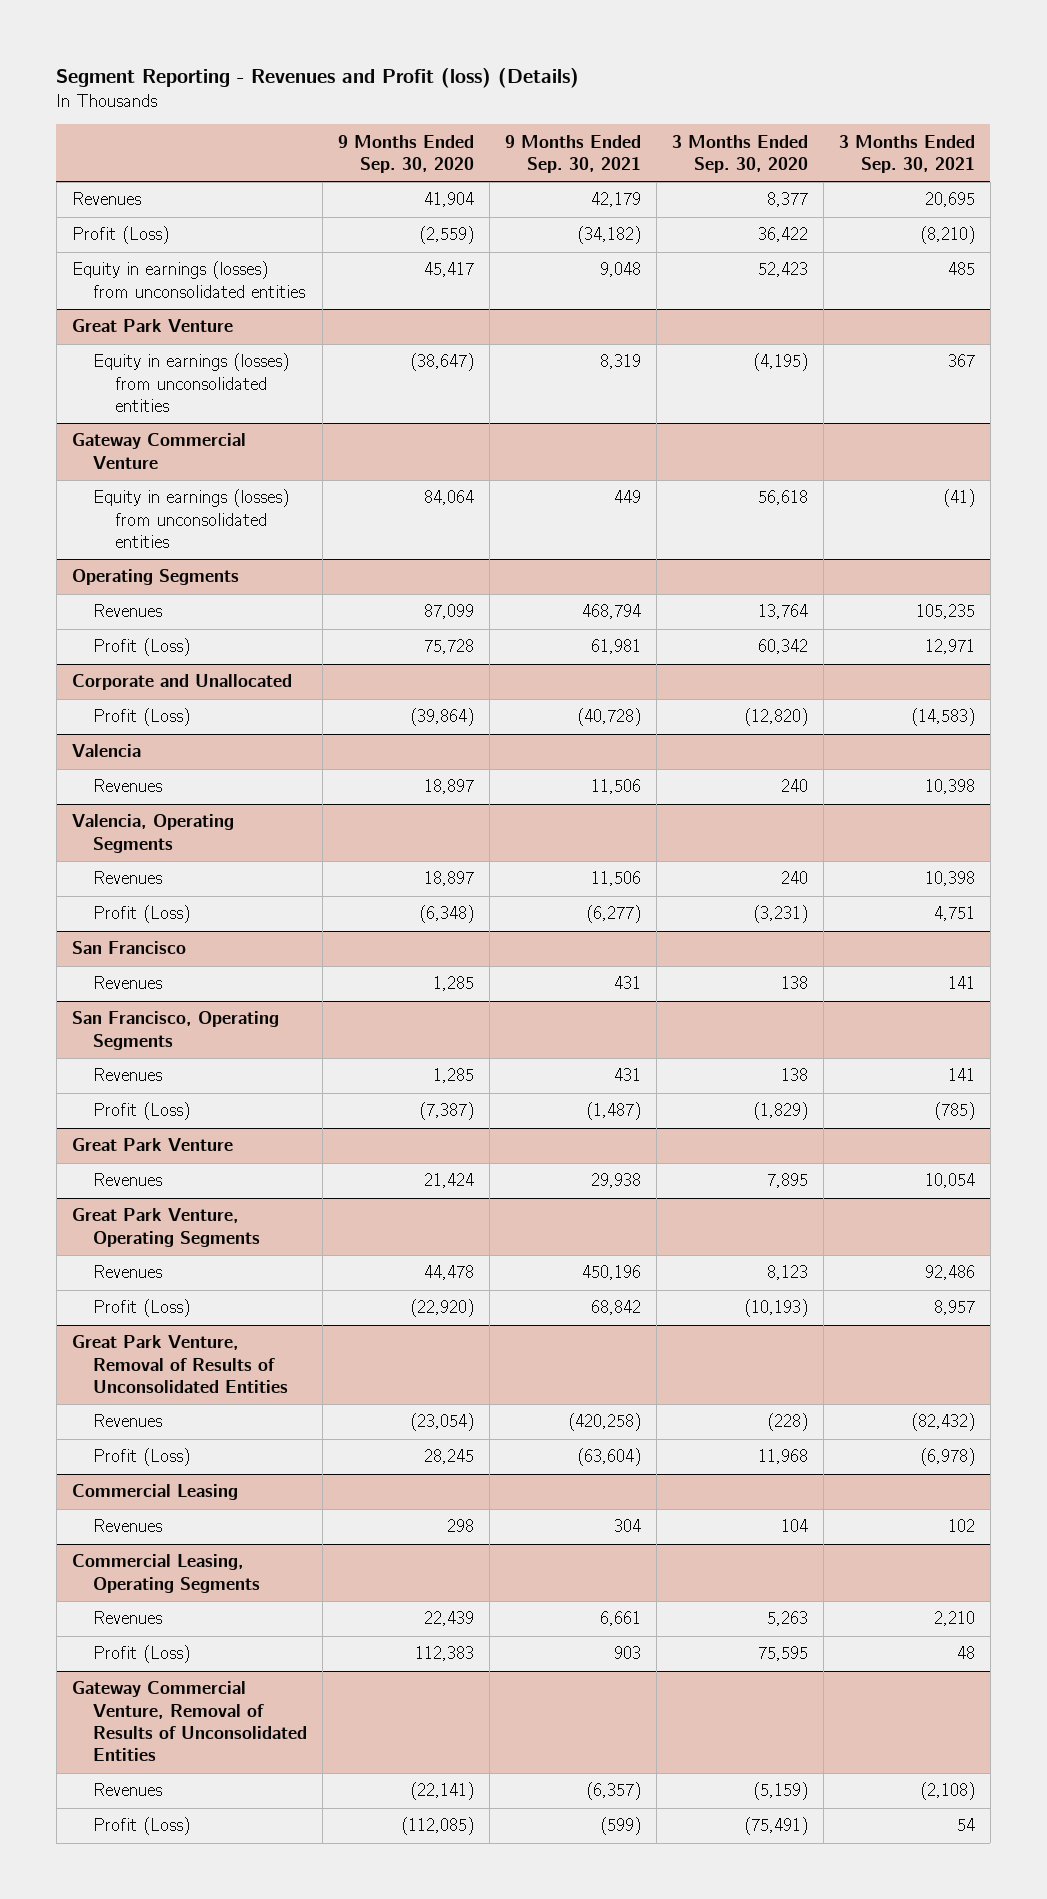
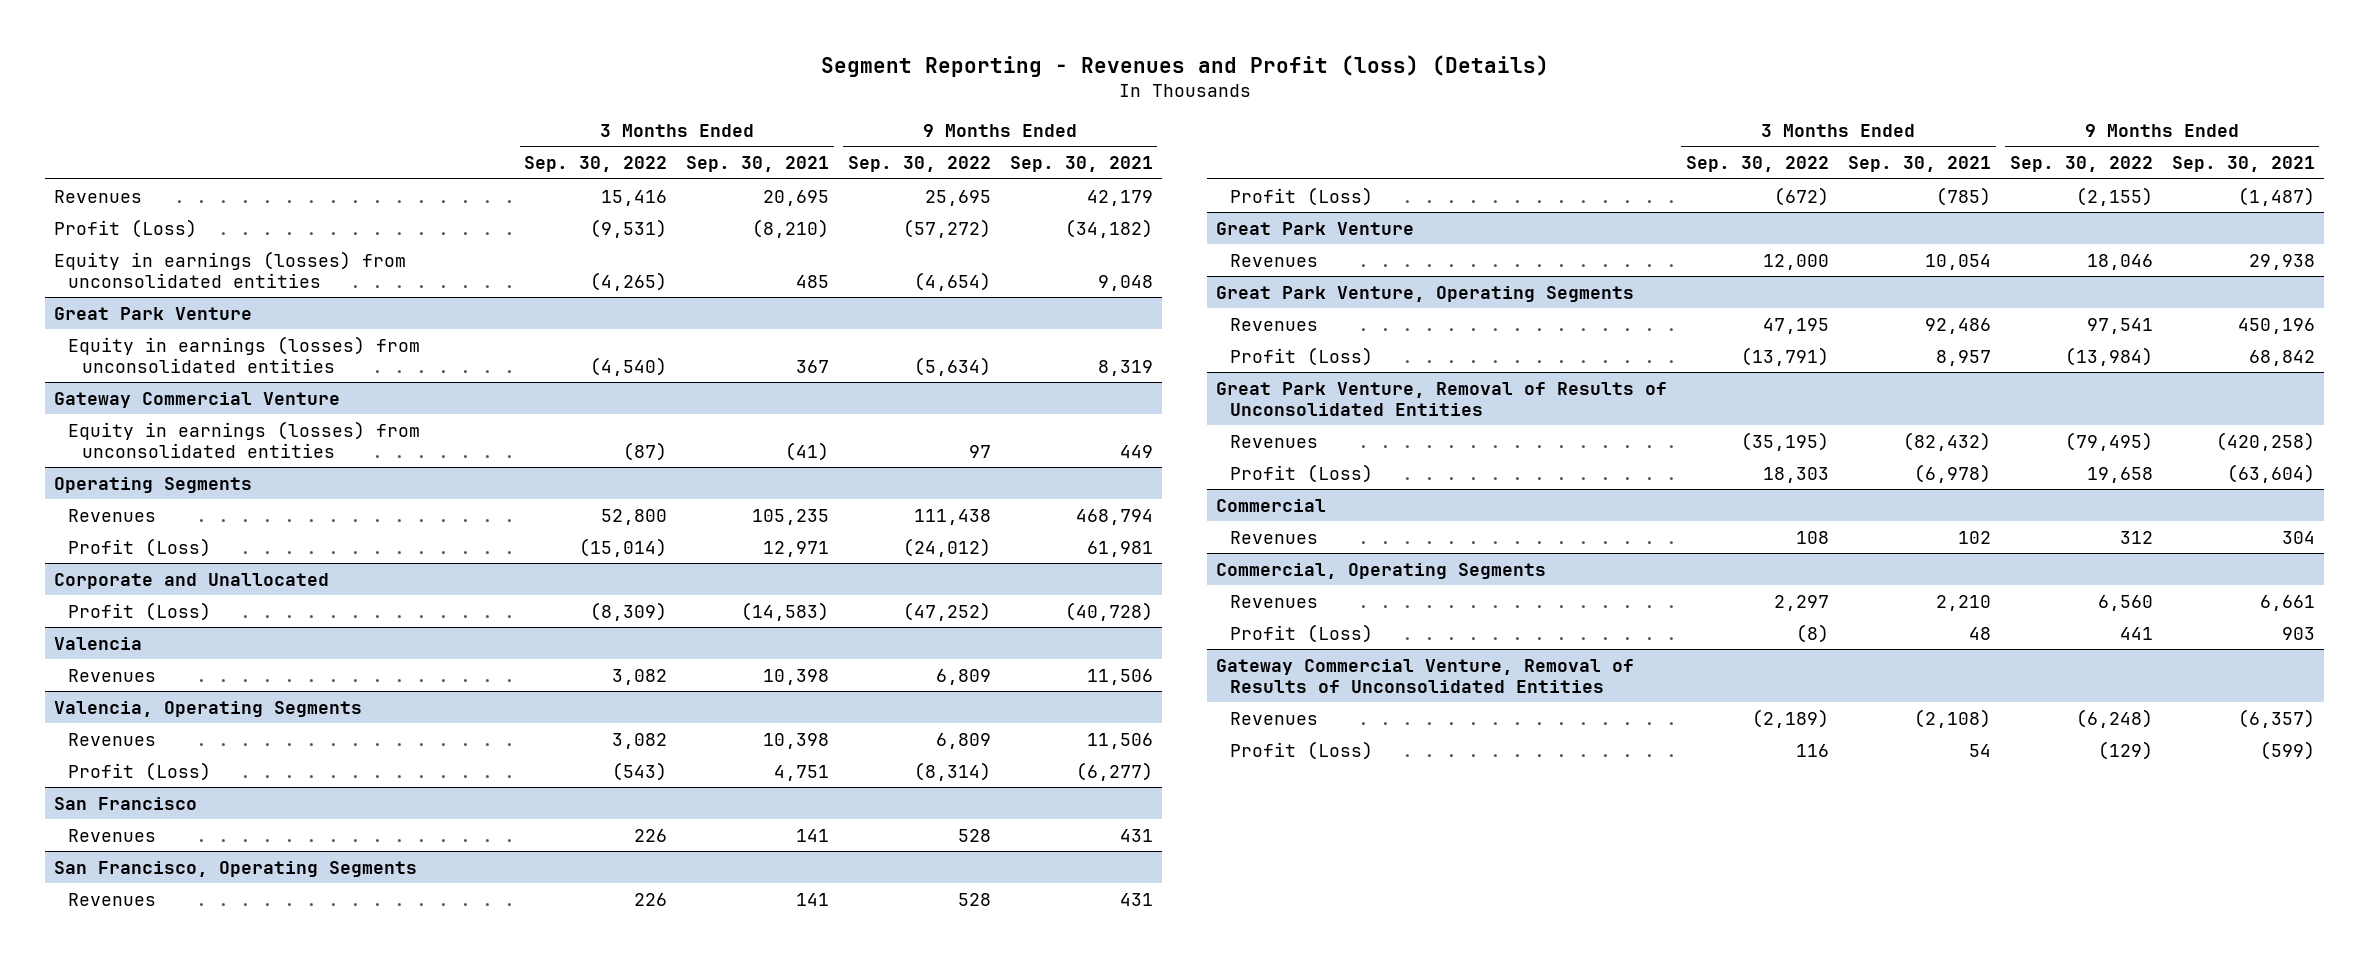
- | 9 Months Ended Sep. 30, 2020 | 9 Months Ended Sep. 30, 2021 | 3 Months Ended Sep. 30, 2020 | 3 Months Ended Sep. 30, 2021
+ | 3 Months Ended Sep. 30, 2022 | 3 Months Ended Sep. 30, 2021 | 9 Months Ended Sep. 30, 2022 | 9 Months Ended Sep. 30, 2021
- Commercial Leasing
+ Commercial
- Commercial Leasing, Operating Segments
+ Commercial, Operating Segments

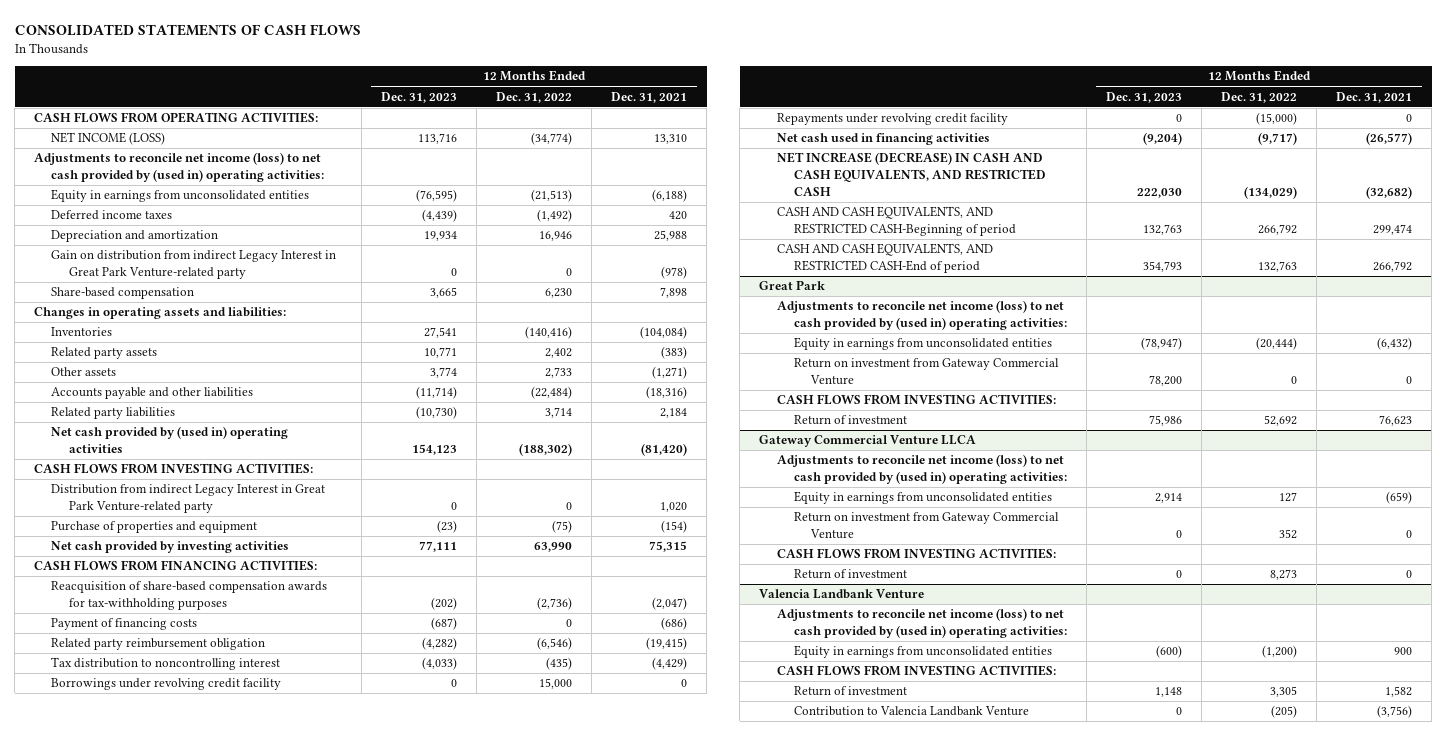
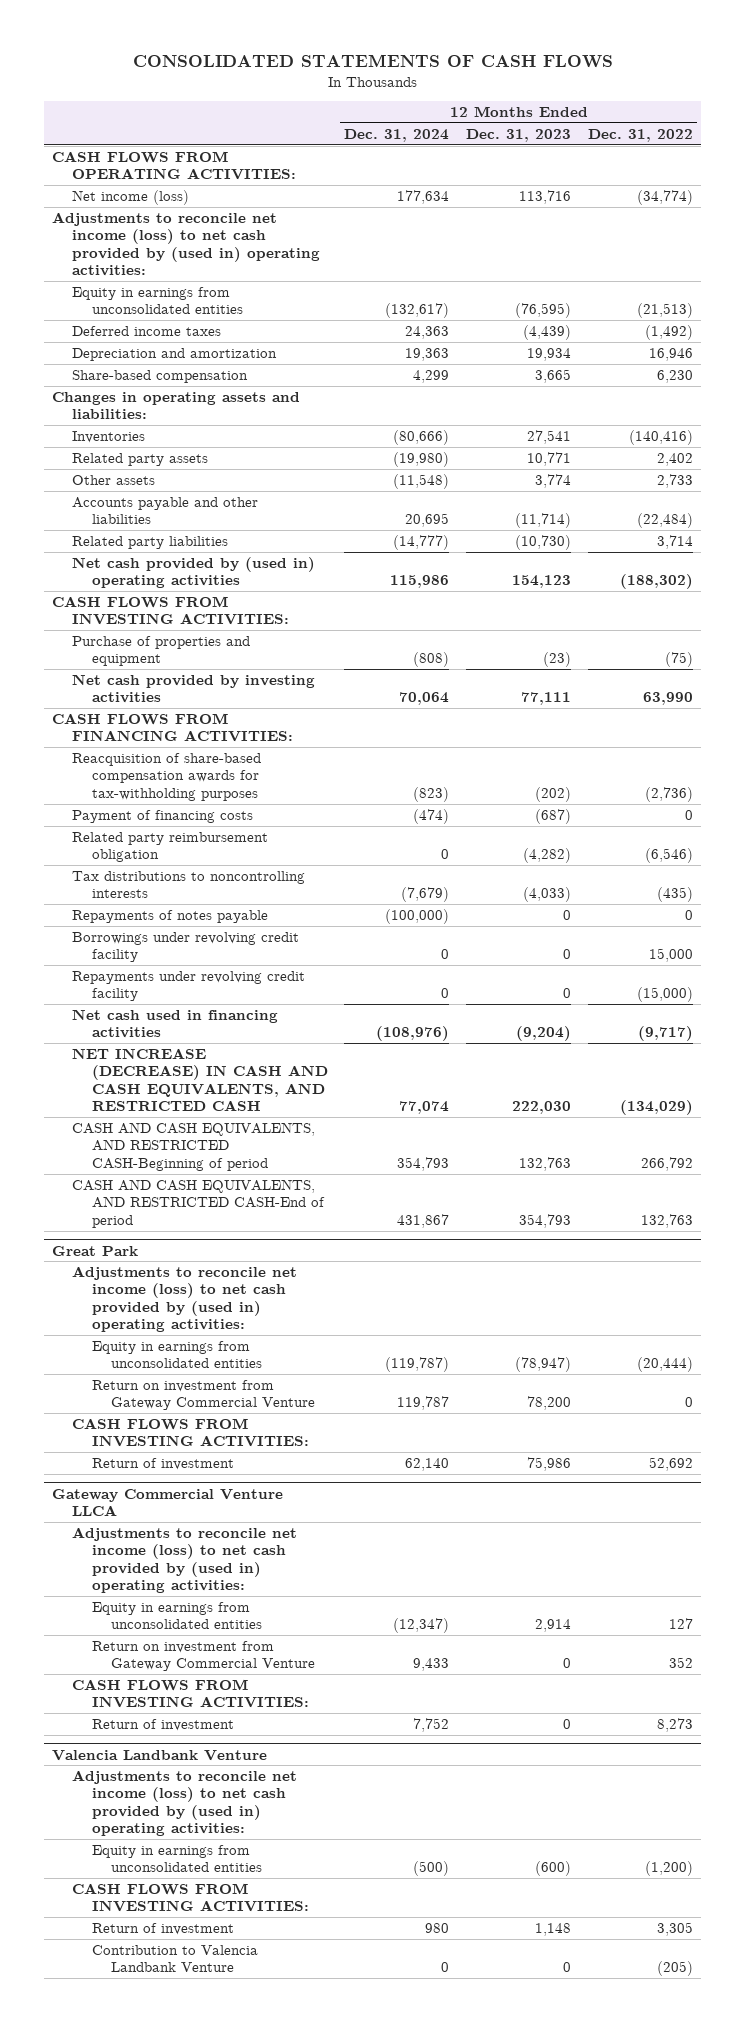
- | 12 Months Ended Dec. 31, 2023 | 12 Months Ended Dec. 31, 2022 | 12 Months Ended Dec. 31, 2021
+ | 12 Months Ended Dec. 31, 2024 | 12 Months Ended Dec. 31, 2023 | 12 Months Ended Dec. 31, 2022
- NET INCOME (LOSS) | 113,716 | (34,774) | 13,310
+ Net income (loss) | 177,634 | 113,716 | (34,774)
- Gain on distribution from indirect Legacy Interest in Great Park Venture-related party | 0 | 0 | (978)
- Distribution from indirect Legacy Interest in Great Park Venture-related party | 0 | 0 | 1,020
- Tax distribution to noncontrolling interest | (4,033) | (435) | (4,429)
+ Tax distributions to noncontrolling interests | (7,679) | (4,033) | (435)
+ Repayments of notes payable | (100,000) | 0 | 0

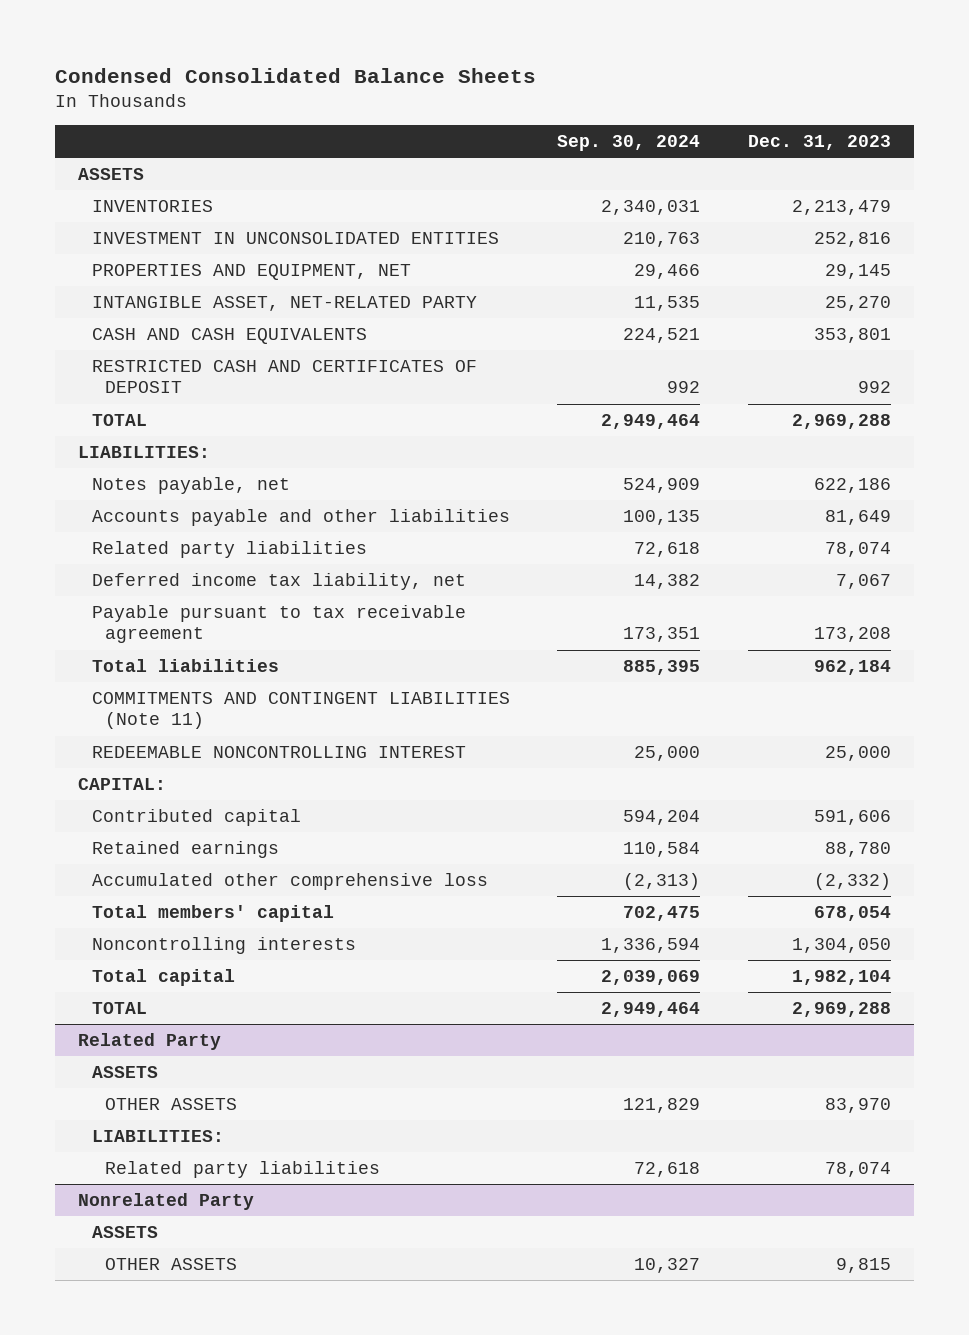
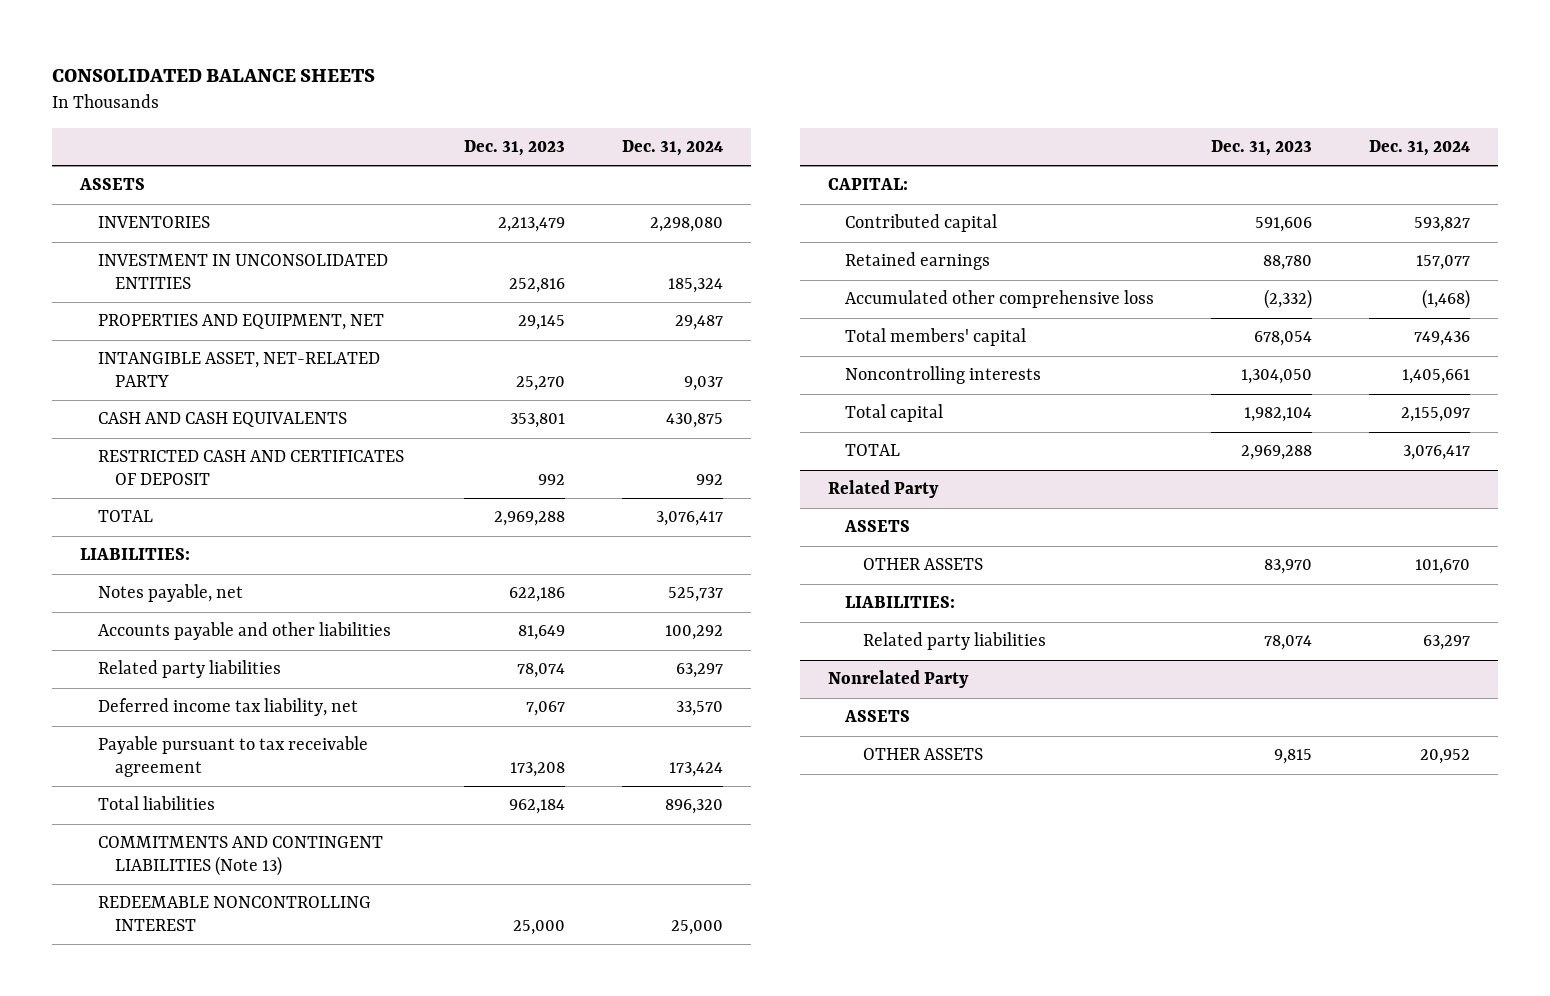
- Condensed Consolidated Balance Sheets
+ CONSOLIDATED BALANCE SHEETS
- | Sep. 30, 2024 | Dec. 31, 2023
+ | Dec. 31, 2023 | Dec. 31, 2024
- COMMITMENTS AND CONTINGENT LIABILITIES (Note 11)
+ COMMITMENTS AND CONTINGENT LIABILITIES (Note 13)

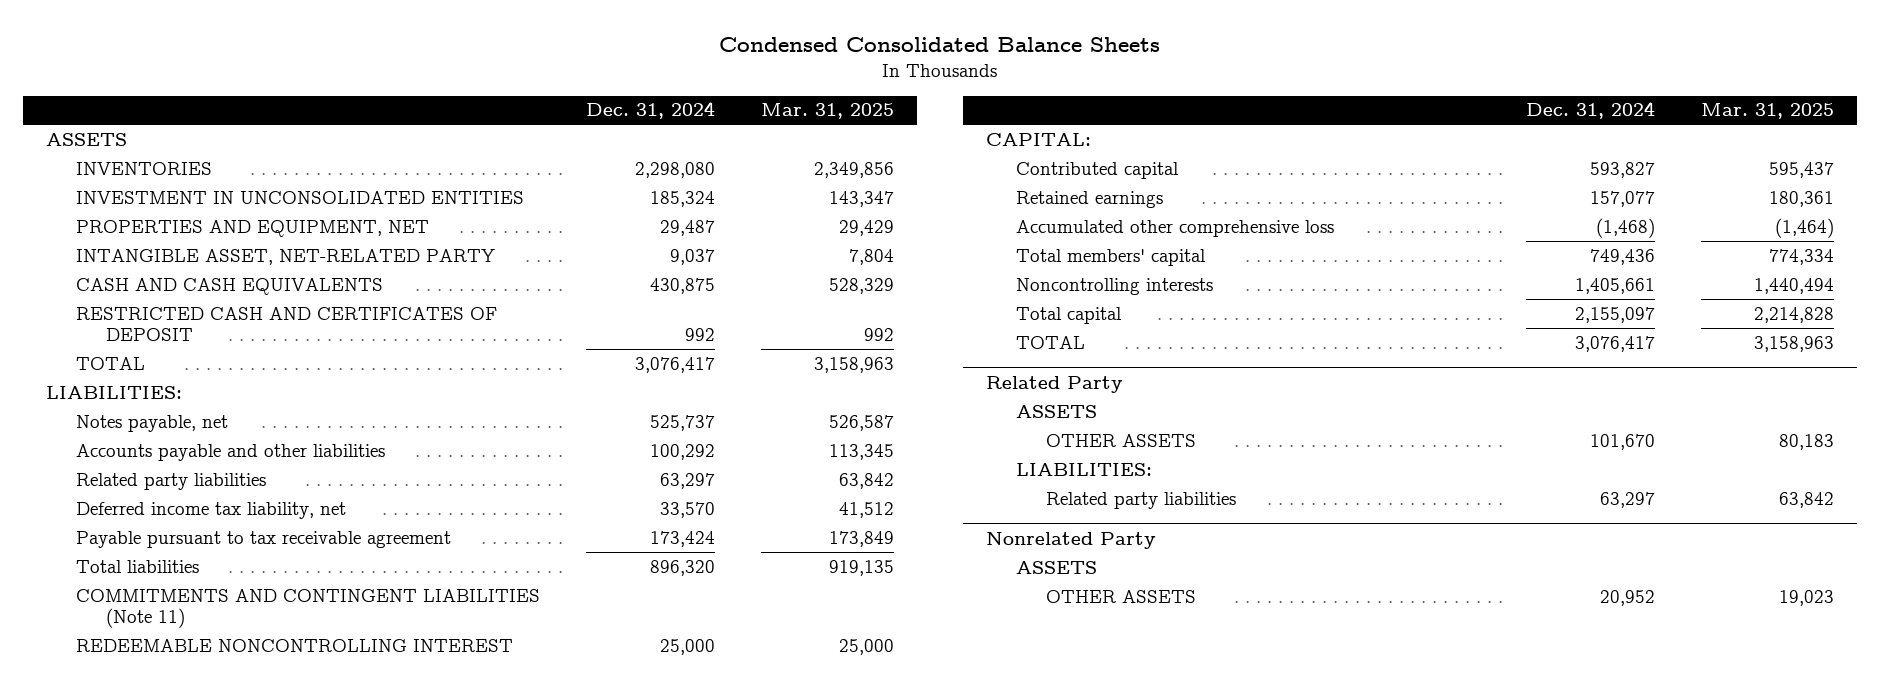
- CONSOLIDATED BALANCE SHEETS
+ Condensed Consolidated Balance Sheets
- | Dec. 31, 2023 | Dec. 31, 2024
+ | Dec. 31, 2024 | Mar. 31, 2025
- COMMITMENTS AND CONTINGENT LIABILITIES (Note 13)
+ COMMITMENTS AND CONTINGENT LIABILITIES (Note 11)

